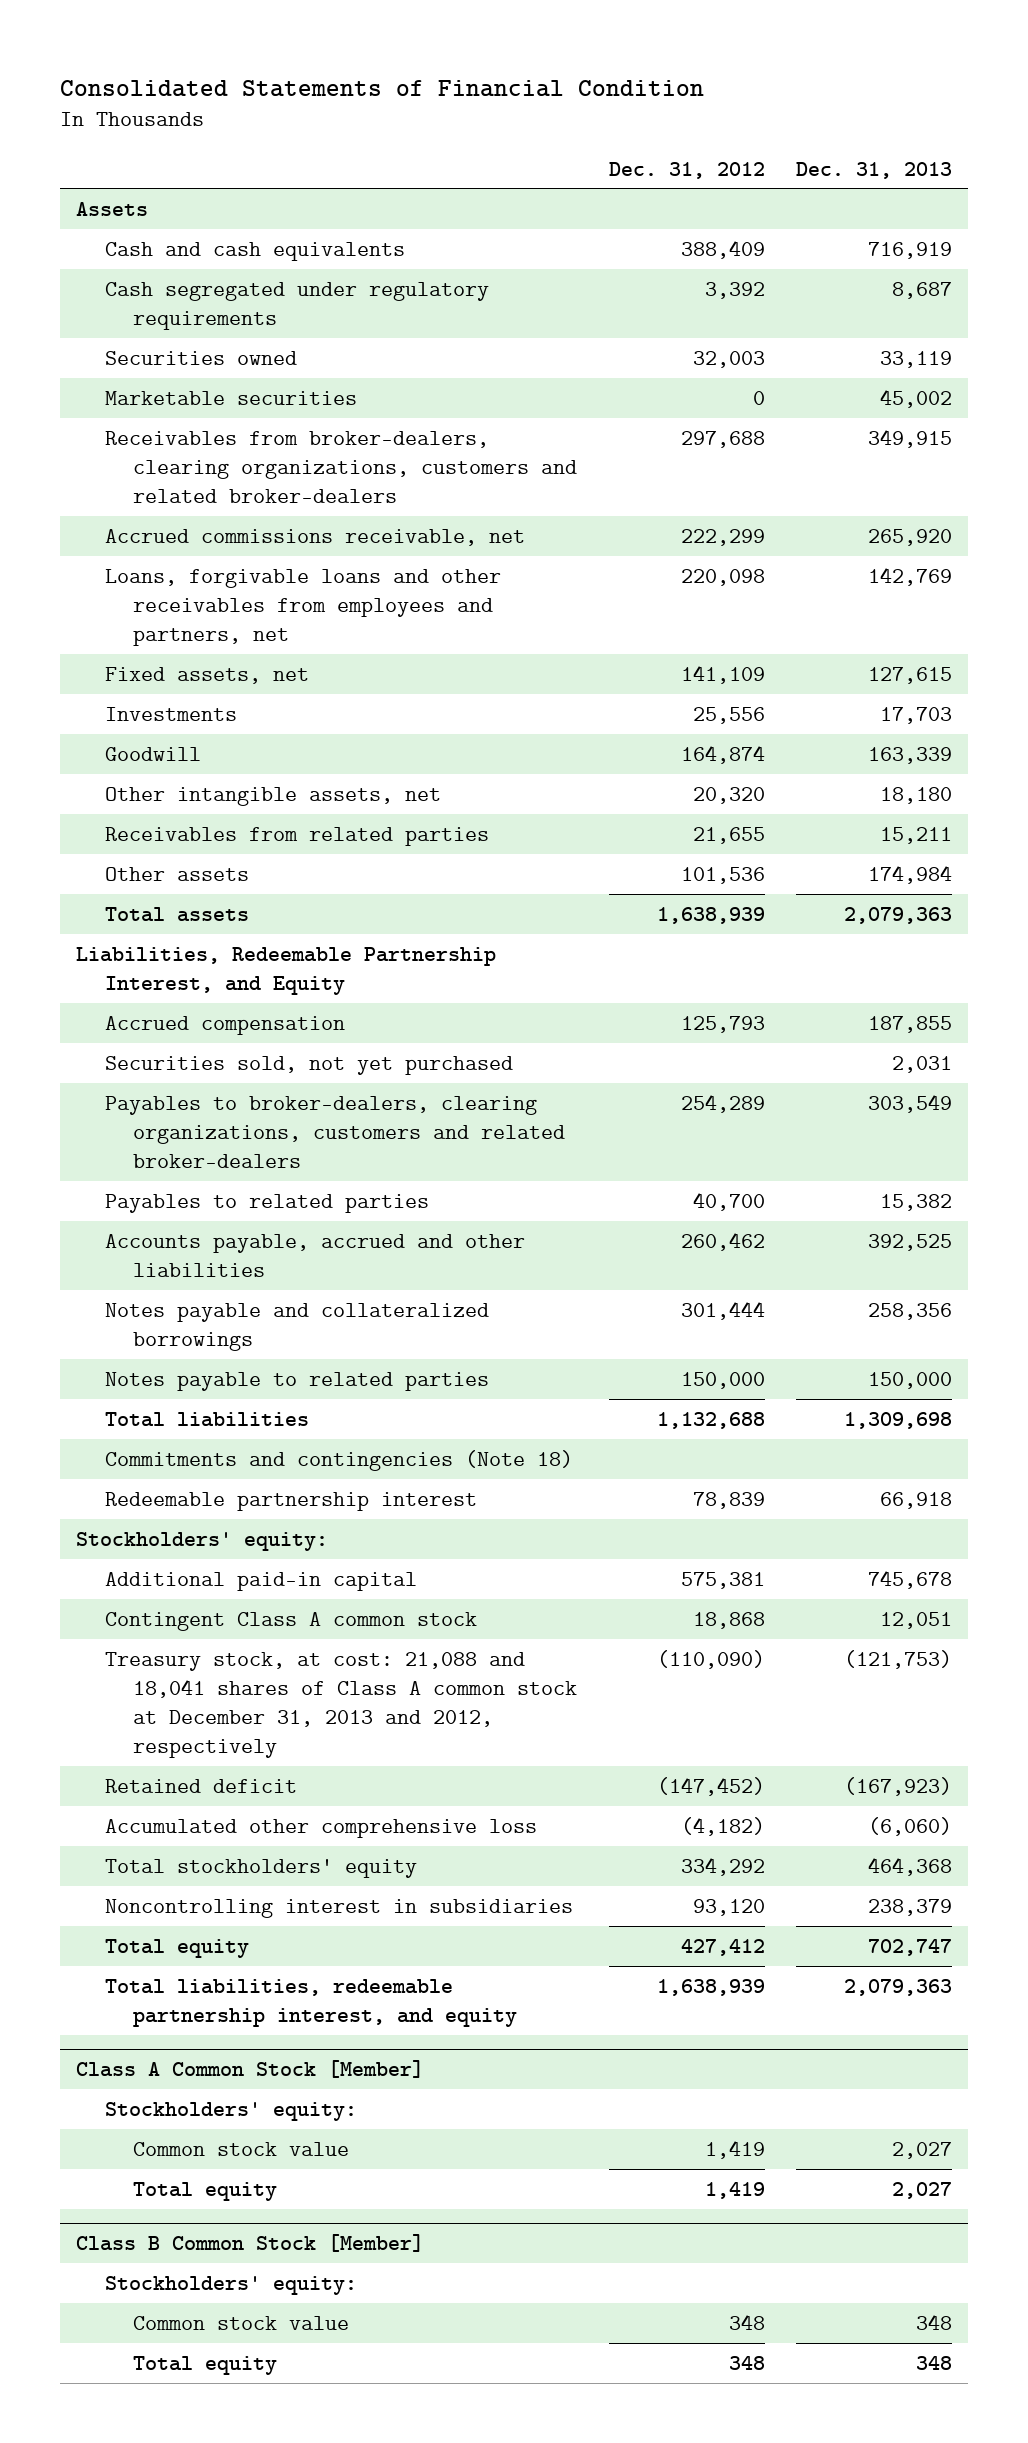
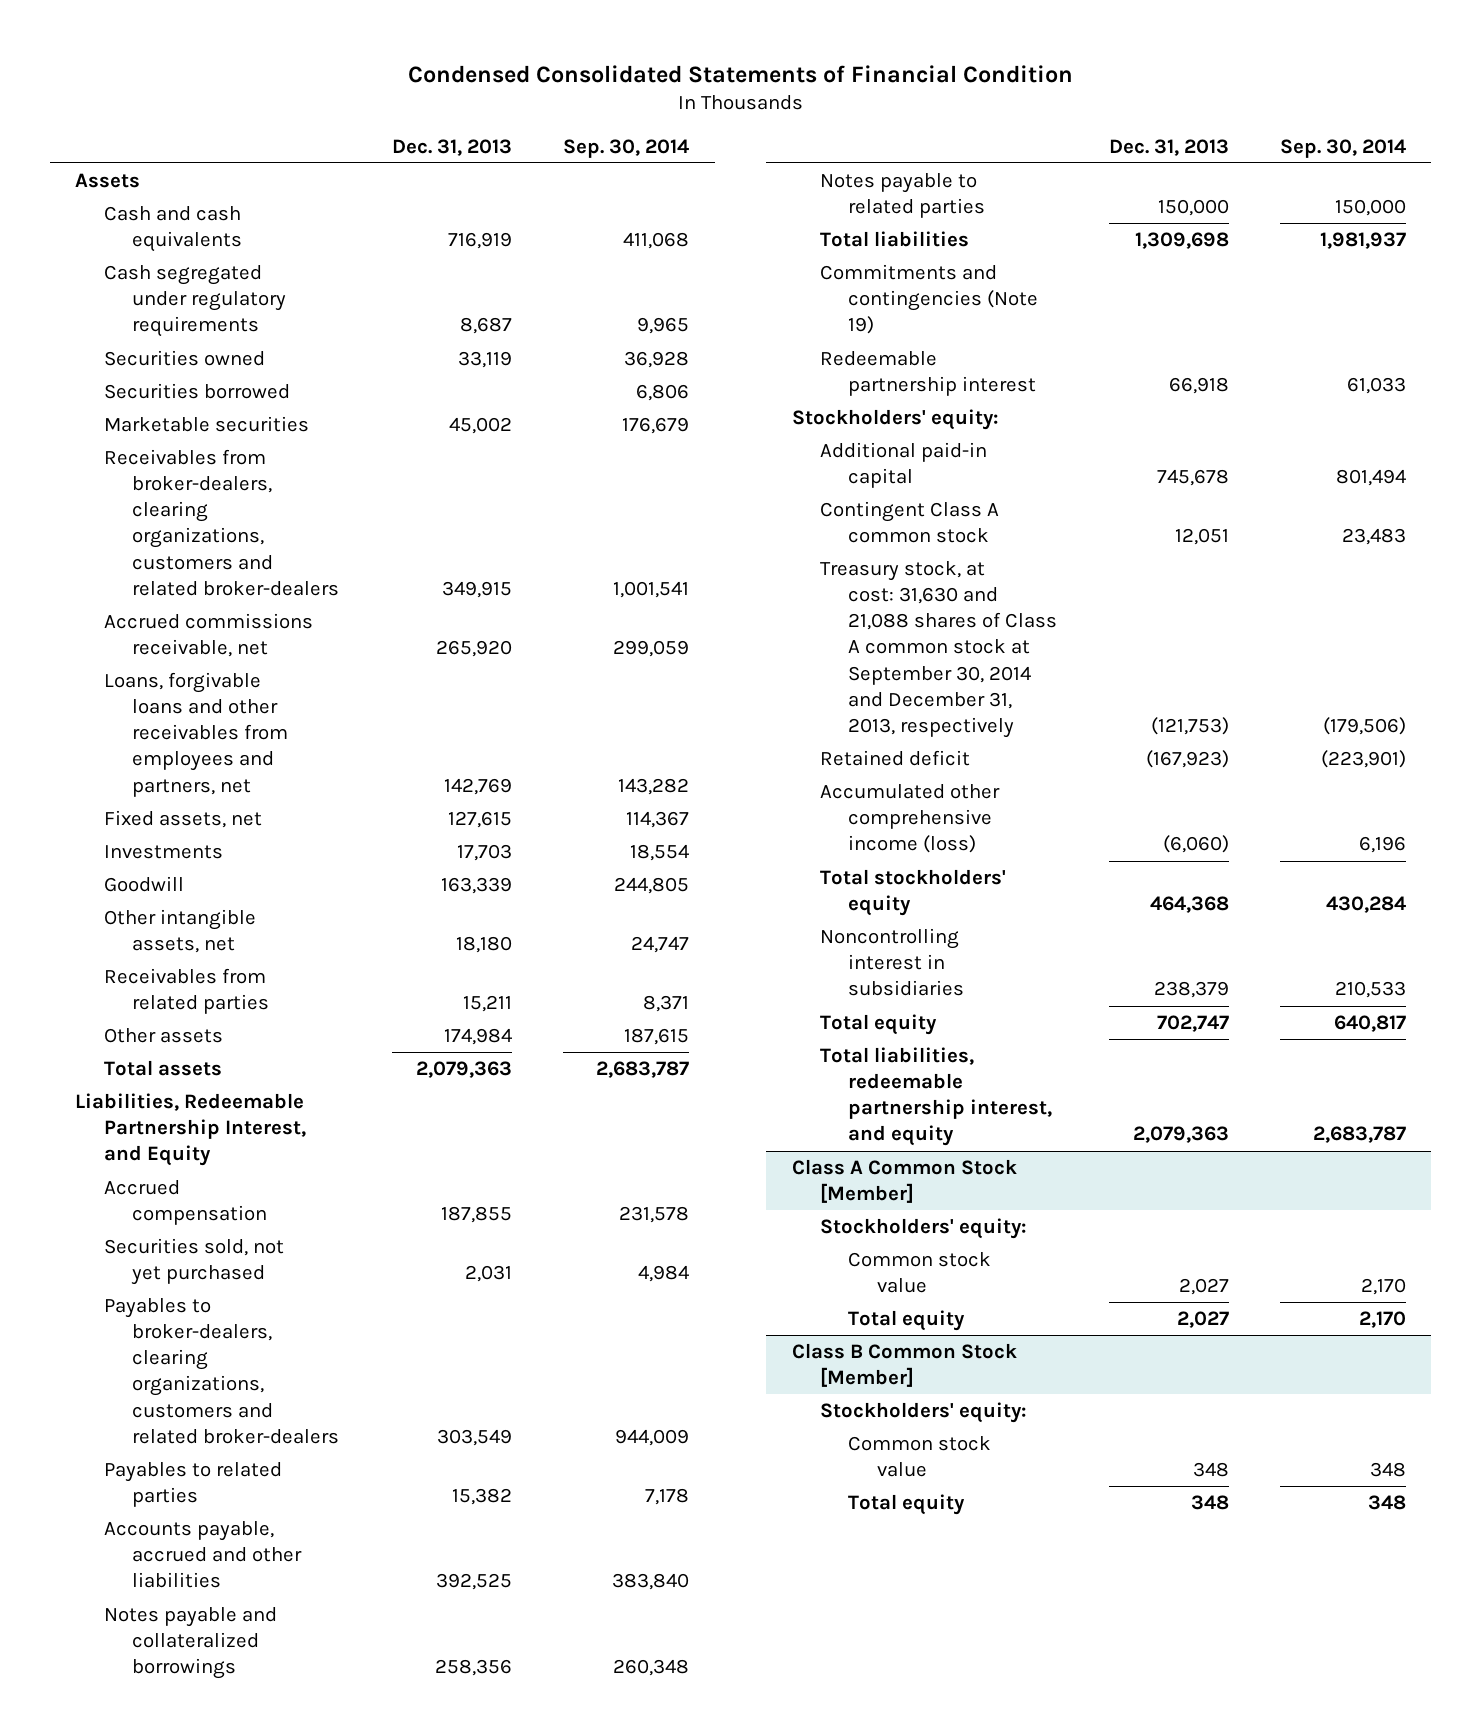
- Consolidated Statements of Financial Condition
+ Condensed Consolidated Statements of Financial Condition
- | Dec. 31, 2012 | Dec. 31, 2013
+ | Dec. 31, 2013 | Sep. 30, 2014
+ Securities borrowed | | 6,806
- Commitments and contingencies (Note 18)
+ Commitments and contingencies (Note 19)
- Treasury stock, at cost: 21,088 and 18,041 shares of Class A common stock at December 31, 2013 and 2012, respectively | (110,090) | (121,753)
+ Treasury stock, at cost: 31,630 and 21,088 shares of Class A common stock at September 30, 2014 and December 31, 2013, respectively | (121,753) | (179,506)
- Accumulated other comprehensive loss | (4,182) | (6,060)
+ Accumulated other comprehensive income (loss) | (6,060) | 6,196

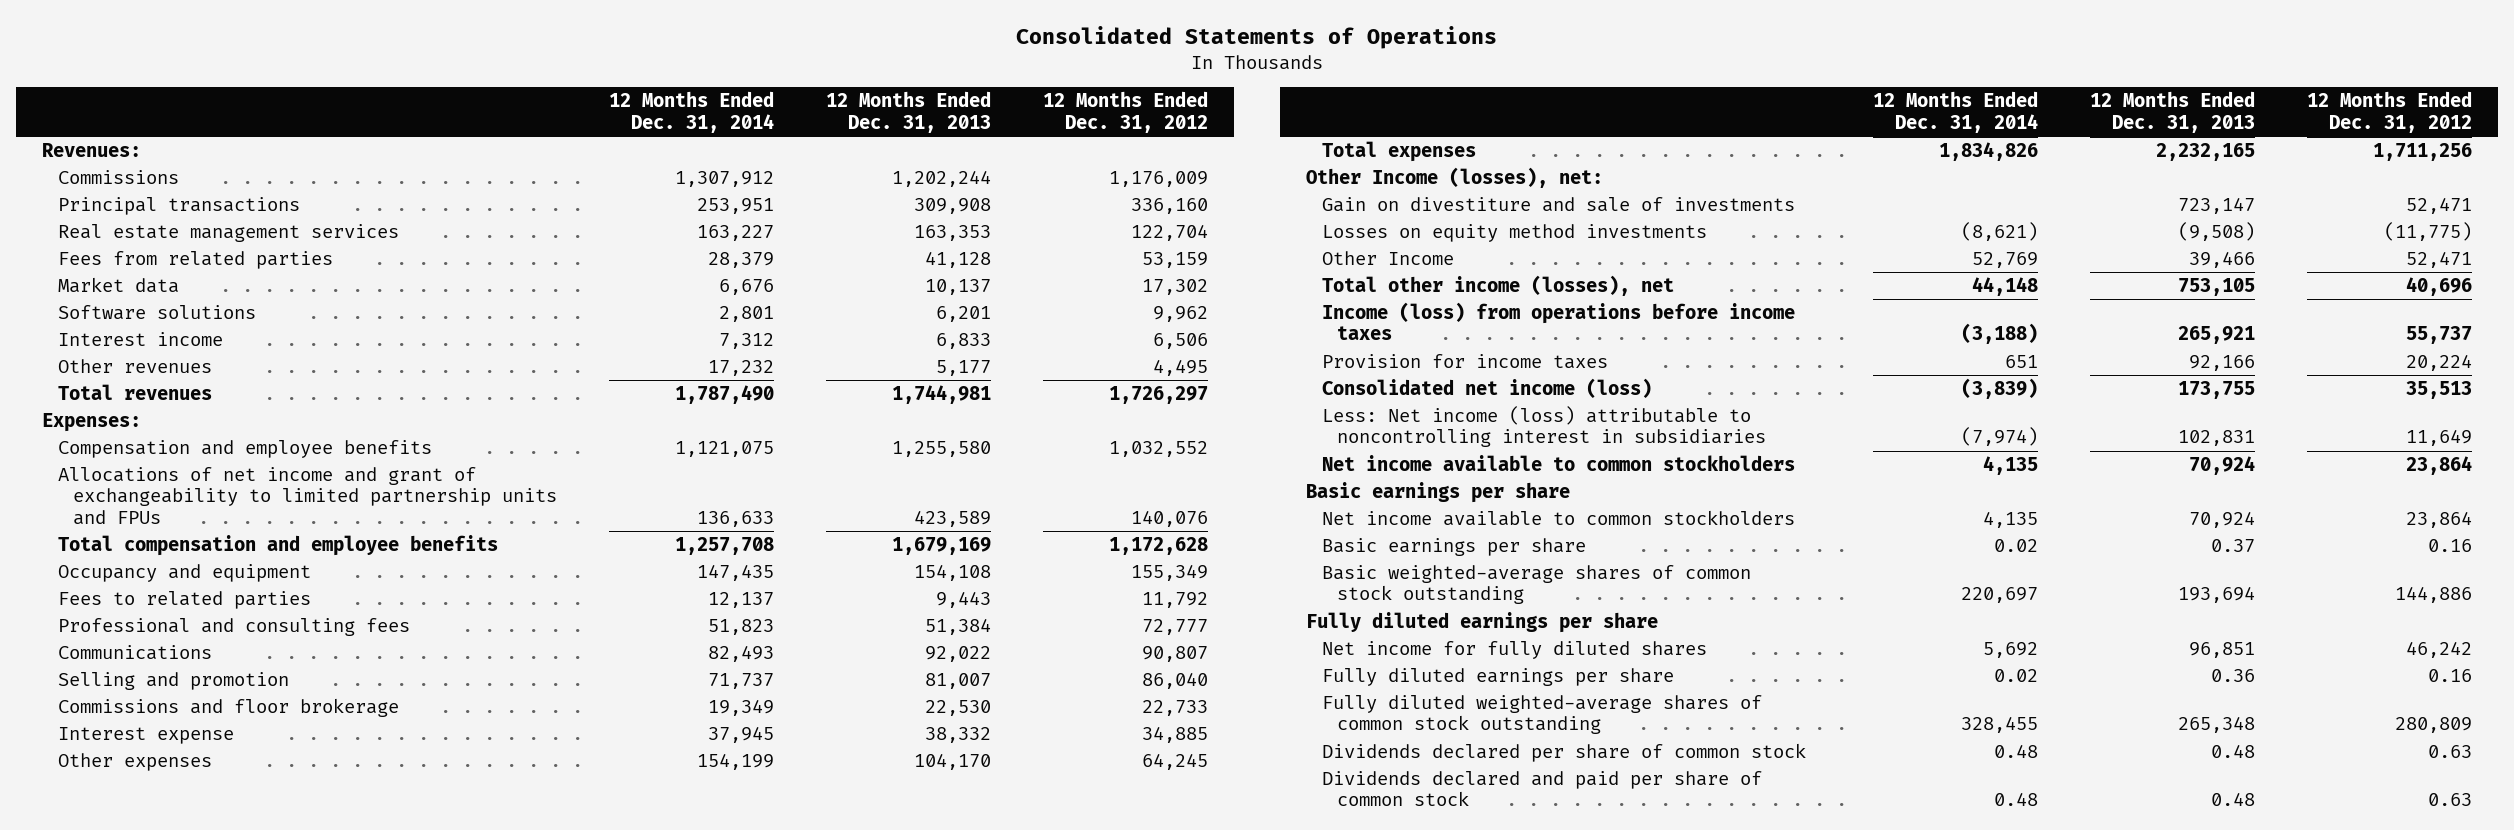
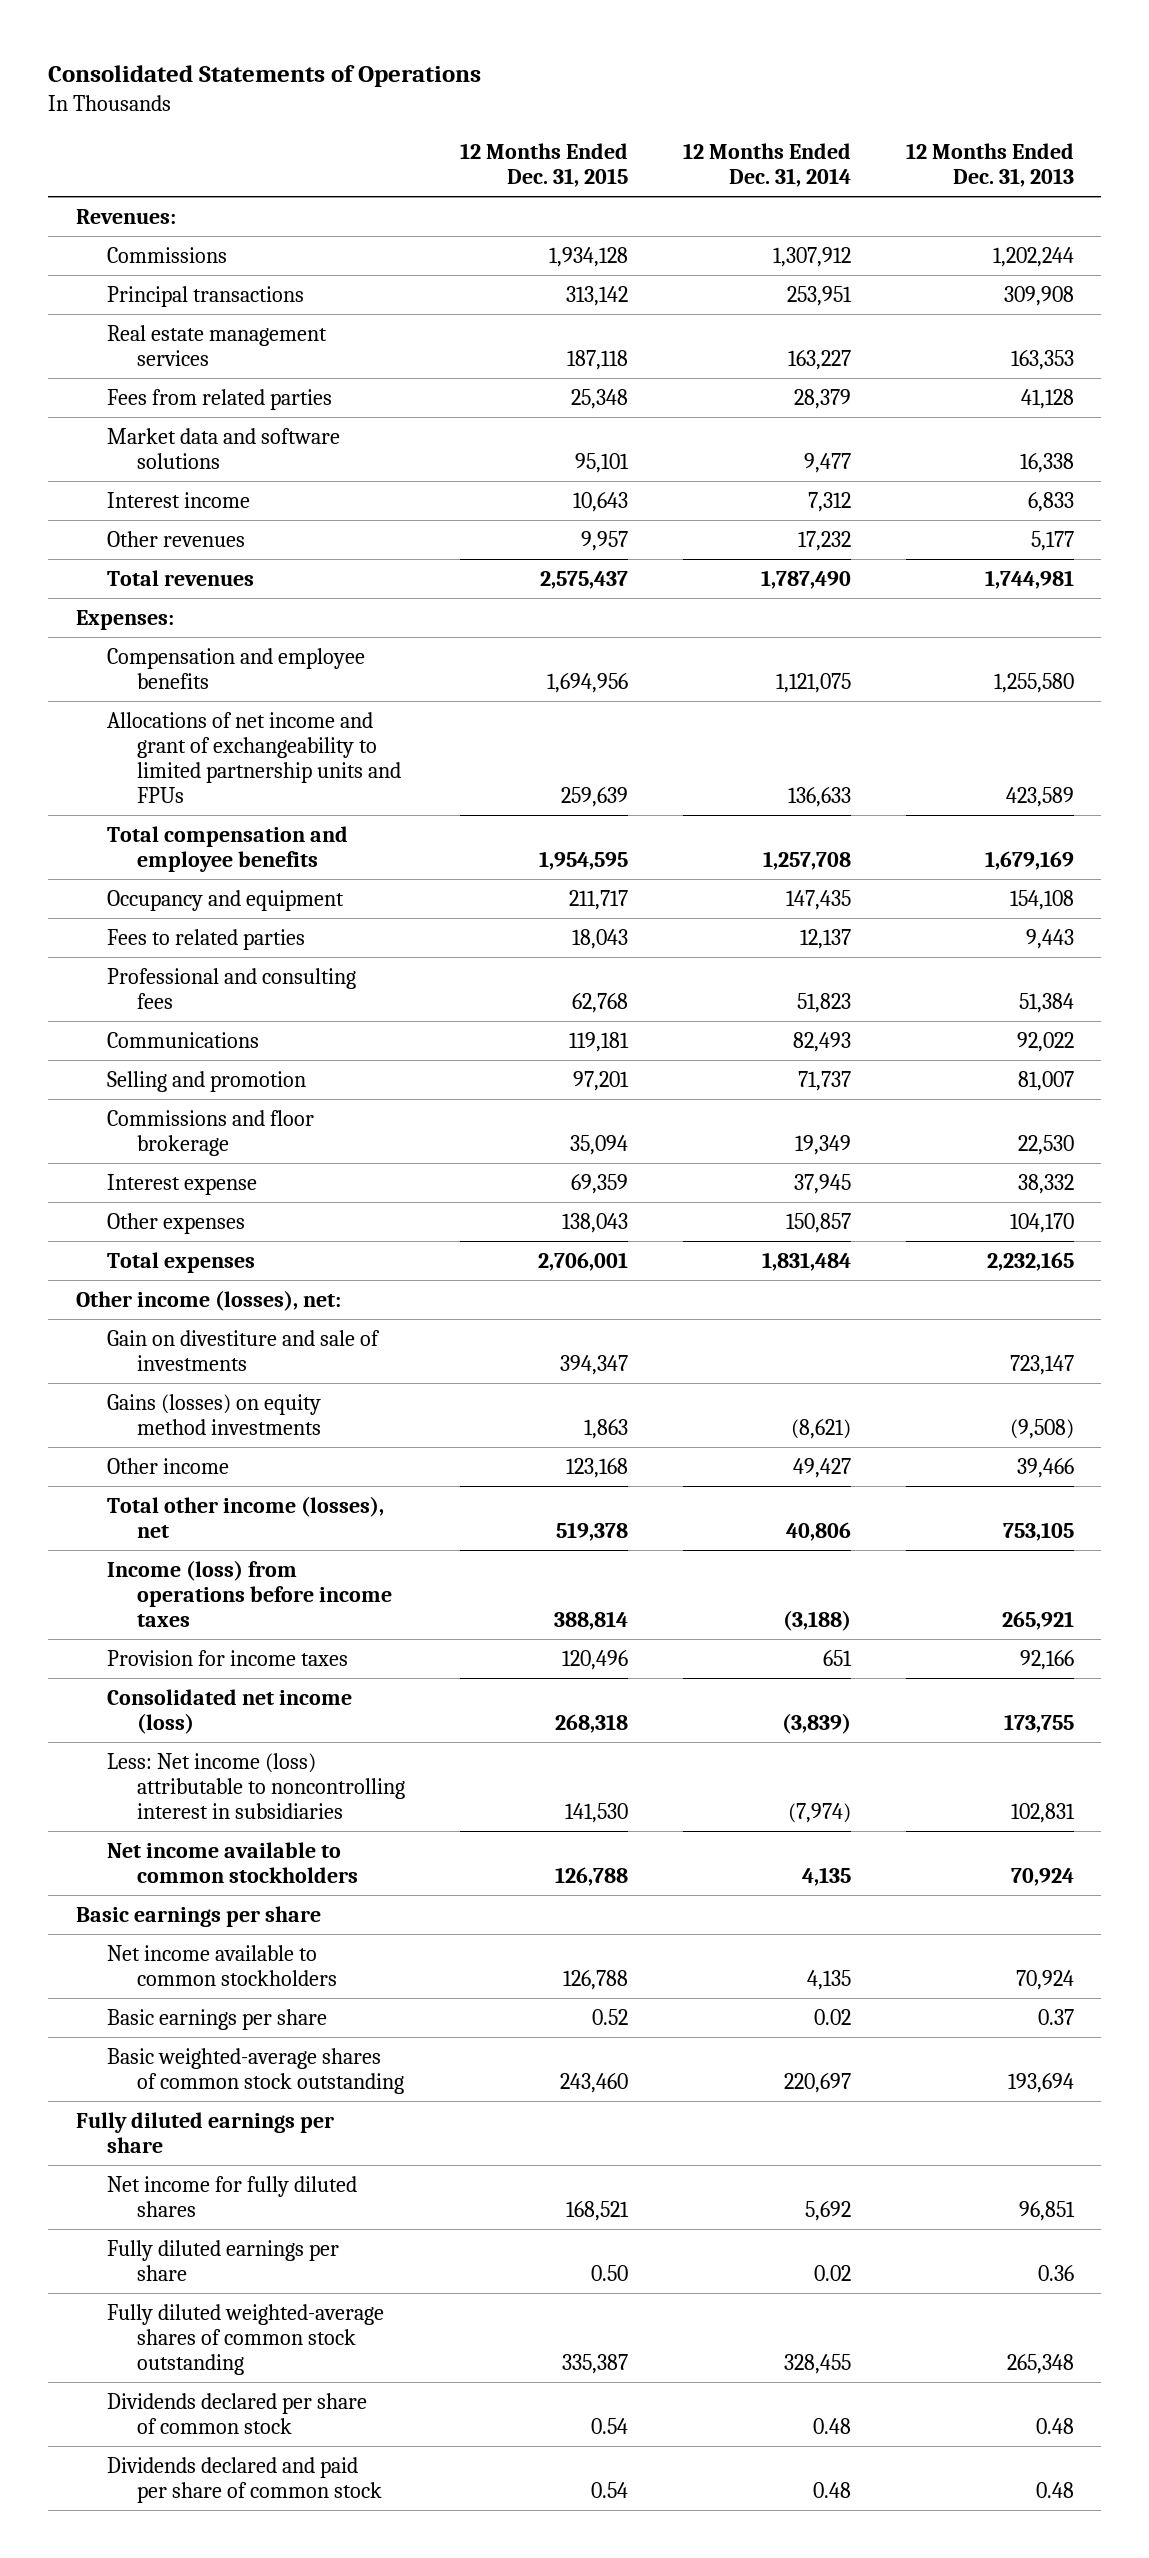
- | 12 Months Ended Dec. 31, 2014 | 12 Months Ended Dec. 31, 2013 | 12 Months Ended Dec. 31, 2012
+ | 12 Months Ended Dec. 31, 2015 | 12 Months Ended Dec. 31, 2014 | 12 Months Ended Dec. 31, 2013
- Market data | 6,676 | 10,137 | 17,302
- Software solutions | 2,801 | 6,201 | 9,962
+ Market data and software solutions | 95,101 | 9,477 | 16,338
- Other expenses | 154,199 | 104,170 | 64,245
- Total expenses | 1,834,826 | 2,232,165 | 1,711,256
- Other Income (losses), net:
+ Other expenses | 138,043 | 150,857 | 104,170
+ Total expenses | 2,706,001 | 1,831,484 | 2,232,165
+ Other income (losses), net:
- Losses on equity method investments | (8,621) | (9,508) | (11,775)
- Other Income | 52,769 | 39,466 | 52,471
- Total other income (losses), net | 44,148 | 753,105 | 40,696
+ Gains (losses) on equity method investments | 1,863 | (8,621) | (9,508)
+ Other income | 123,168 | 49,427 | 39,466
+ Total other income (losses), net | 519,378 | 40,806 | 753,105

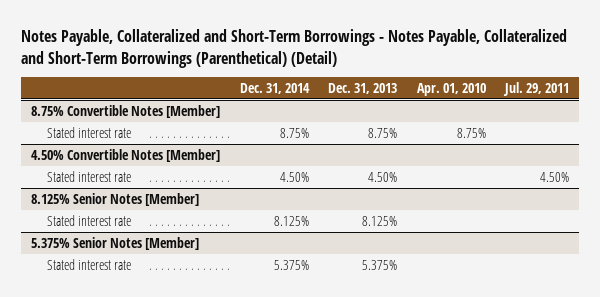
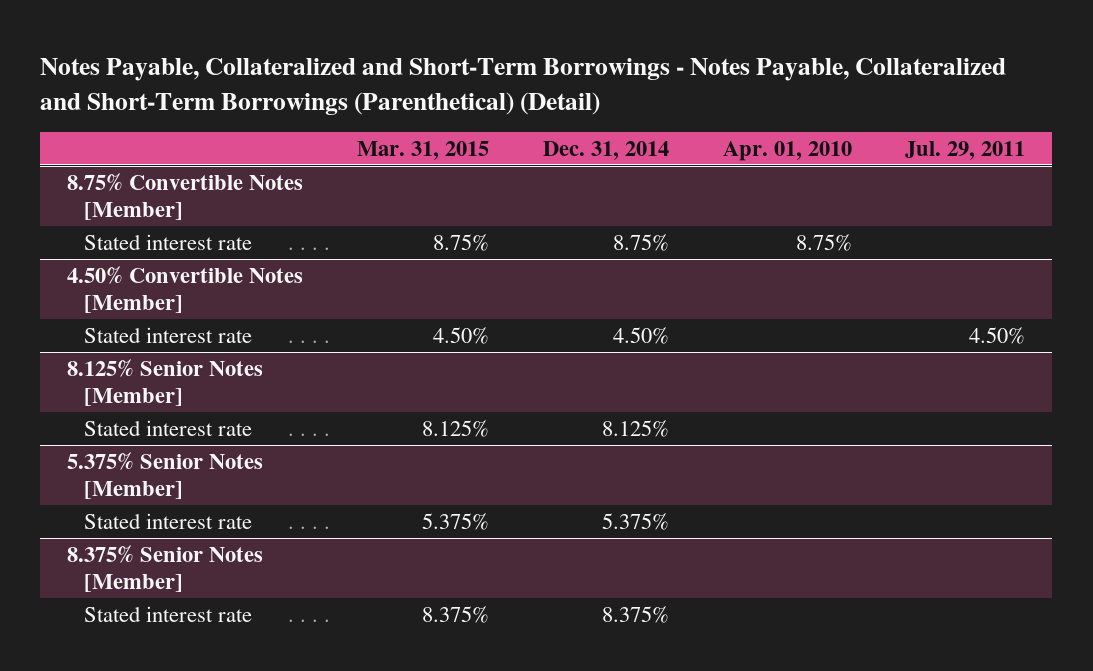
- | Dec. 31, 2014 | Dec. 31, 2013 | Apr. 01, 2010 | Jul. 29, 2011
+ | Mar. 31, 2015 | Dec. 31, 2014 | Apr. 01, 2010 | Jul. 29, 2011
+ 8.375% Senior Notes [Member]
+ Stated interest rate | 8.375% | 8.375% | |

